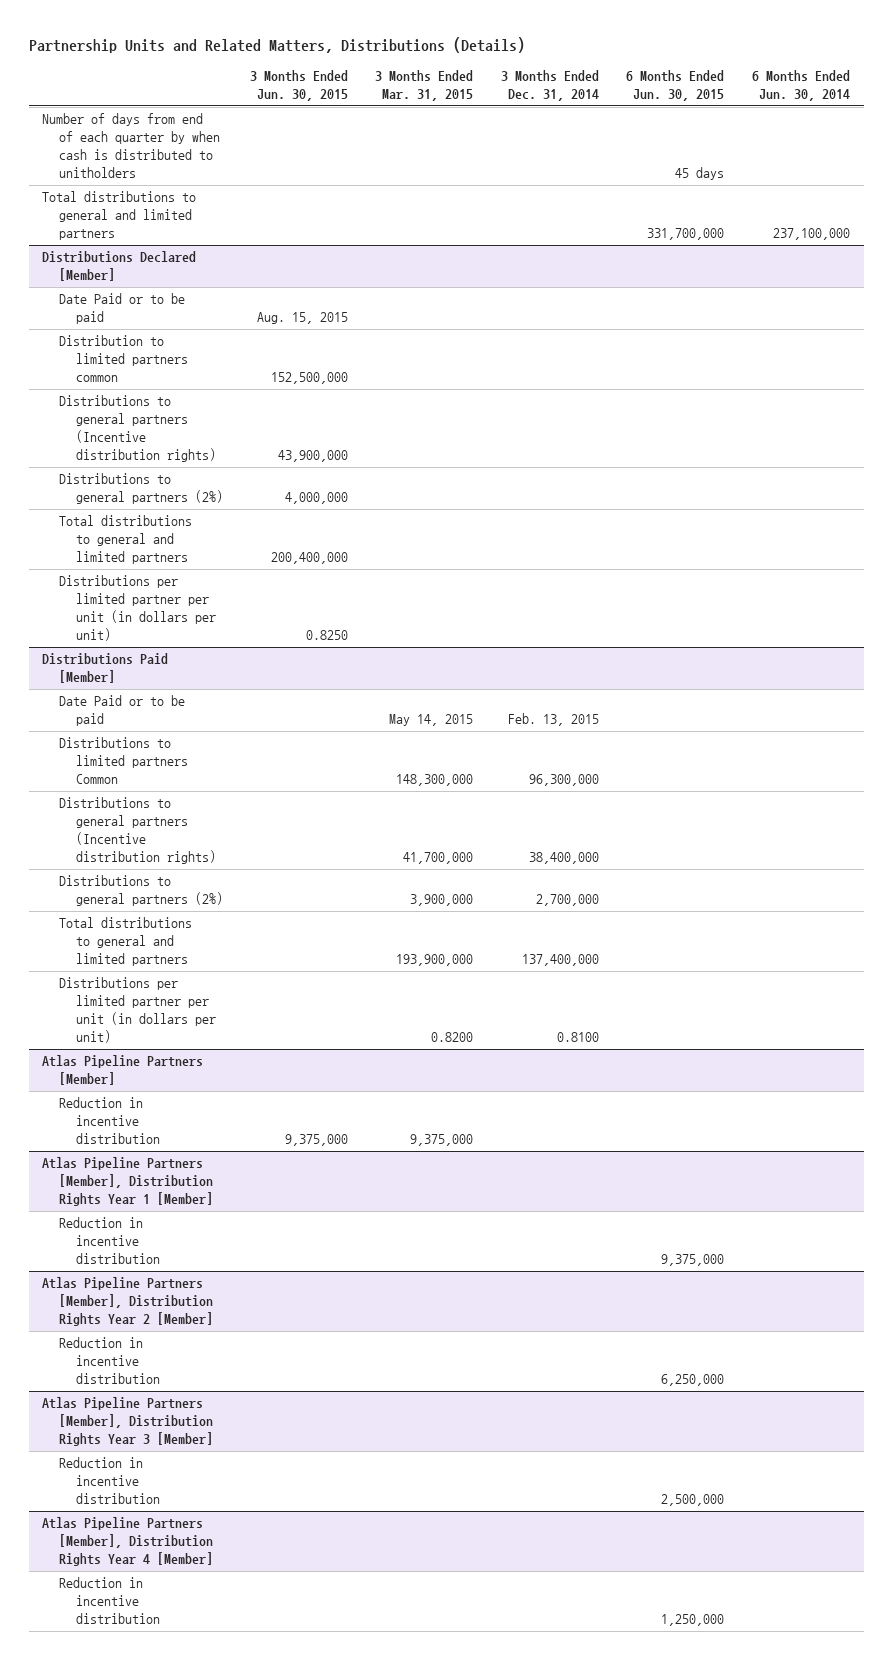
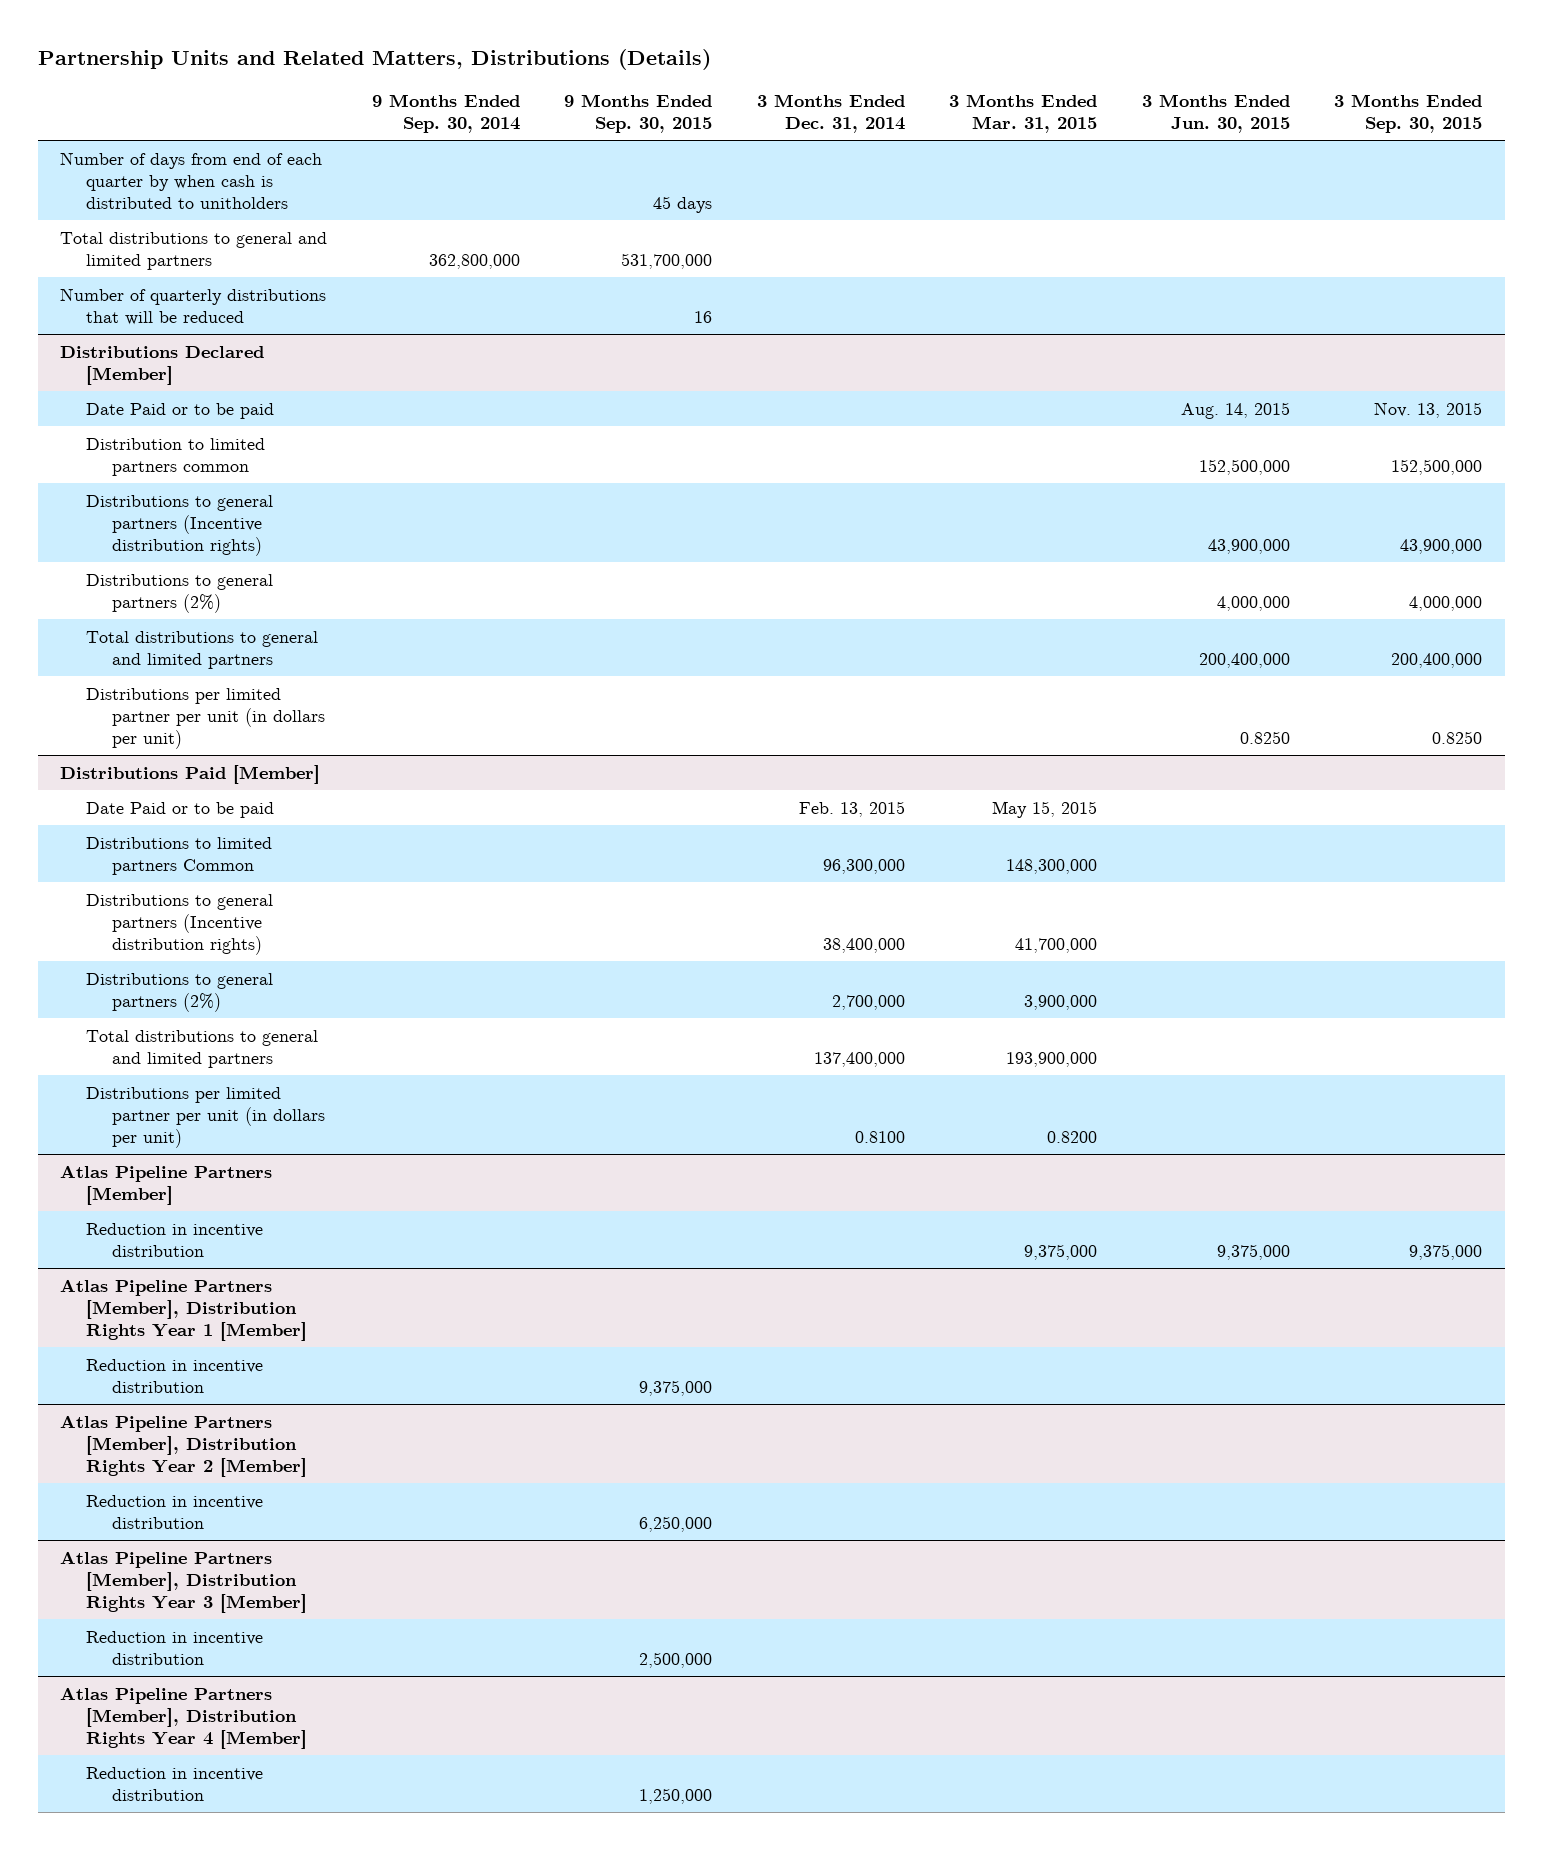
- | 3 Months Ended Jun. 30, 2015 | 3 Months Ended Mar. 31, 2015 | 3 Months Ended Dec. 31, 2014 | 6 Months Ended Jun. 30, 2015 | 6 Months Ended Jun. 30, 2014
+ | 9 Months Ended Sep. 30, 2014 | 9 Months Ended Sep. 30, 2015 | 3 Months Ended Dec. 31, 2014 | 3 Months Ended Mar. 31, 2015 | 3 Months Ended Jun. 30, 2015 | 3 Months Ended Sep. 30, 2015
+ Number of quarterly distributions that will be reduced | | 16 | | | |
@ Distributions Declared [Member]
- Date Paid or to be paid | Aug. 15, 2015 | | | |
+ Date Paid or to be paid | | | | | Aug. 14, 2015 | Nov. 13, 2015
@ Distributions Paid [Member]
- Date Paid or to be paid | | May 14, 2015 | Feb. 13, 2015 | |
+ Date Paid or to be paid | | | Feb. 13, 2015 | May 15, 2015 | |

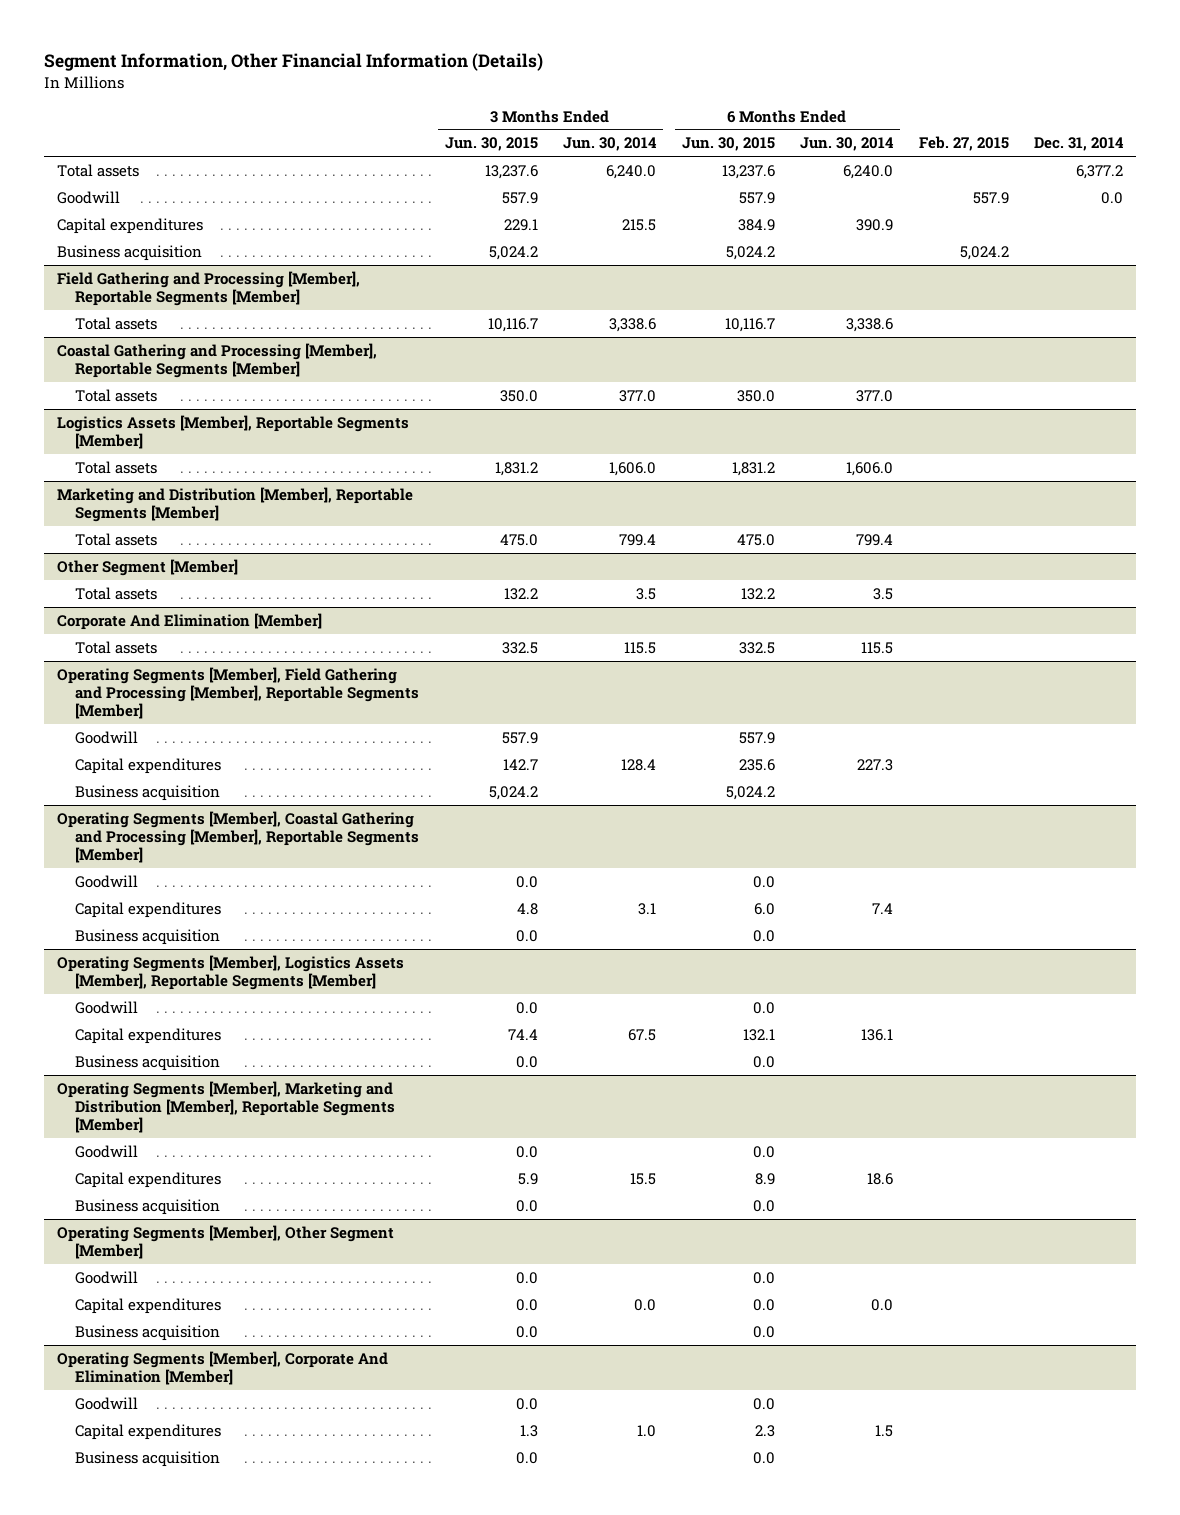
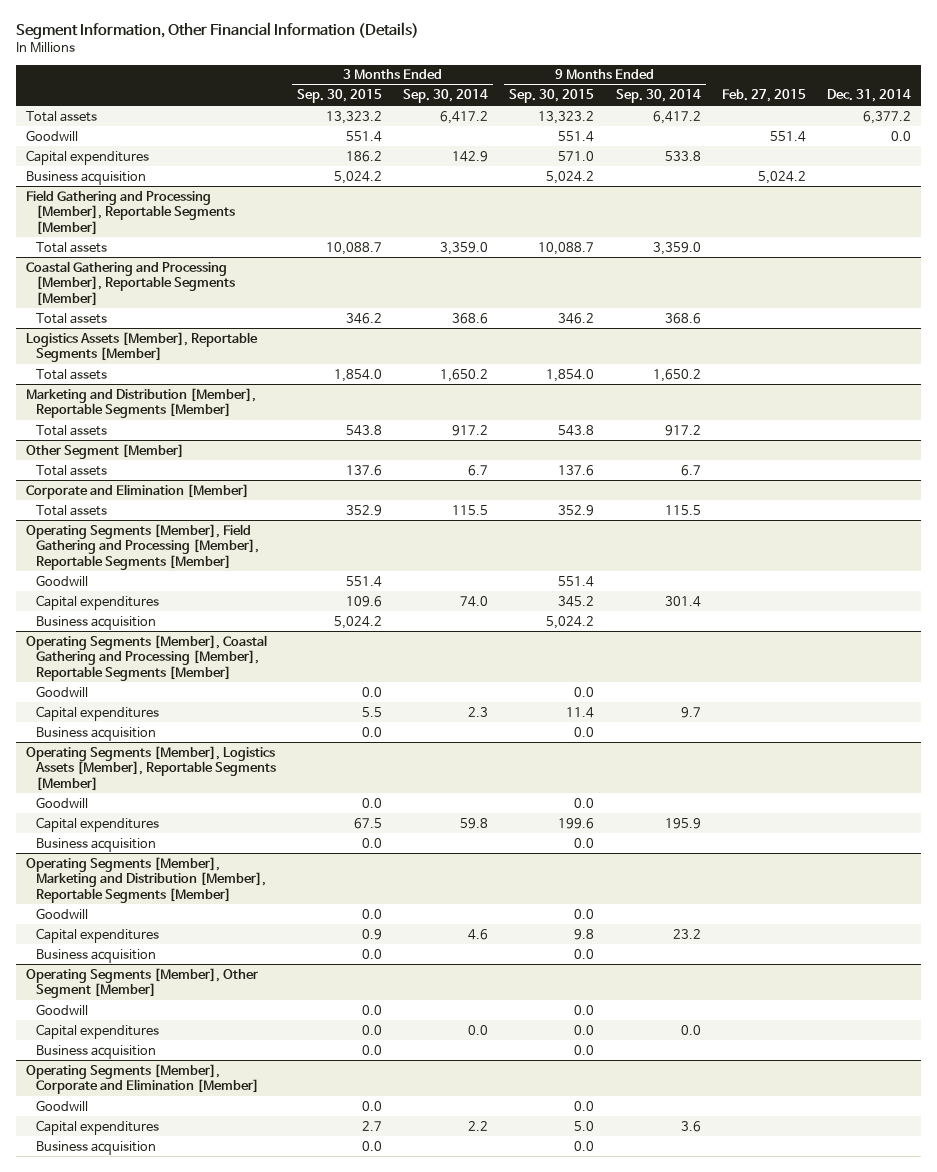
- | 3 Months Ended Jun. 30, 2015 | 3 Months Ended Jun. 30, 2014 | 6 Months Ended Jun. 30, 2015 | 6 Months Ended Jun. 30, 2014 | Feb. 27, 2015 | Dec. 31, 2014
+ | 3 Months Ended Sep. 30, 2015 | 3 Months Ended Sep. 30, 2014 | 9 Months Ended Sep. 30, 2015 | 9 Months Ended Sep. 30, 2014 | Feb. 27, 2015 | Dec. 31, 2014
- Goodwill | 557.9 | | 557.9 | | 557.9 | 0.0
+ Goodwill | 551.4 | | 551.4 | | 551.4 | 0.0
- Corporate And Elimination [Member]
+ Corporate and Elimination [Member]
- Operating Segments [Member], Corporate And Elimination [Member]
+ Operating Segments [Member], Corporate and Elimination [Member]

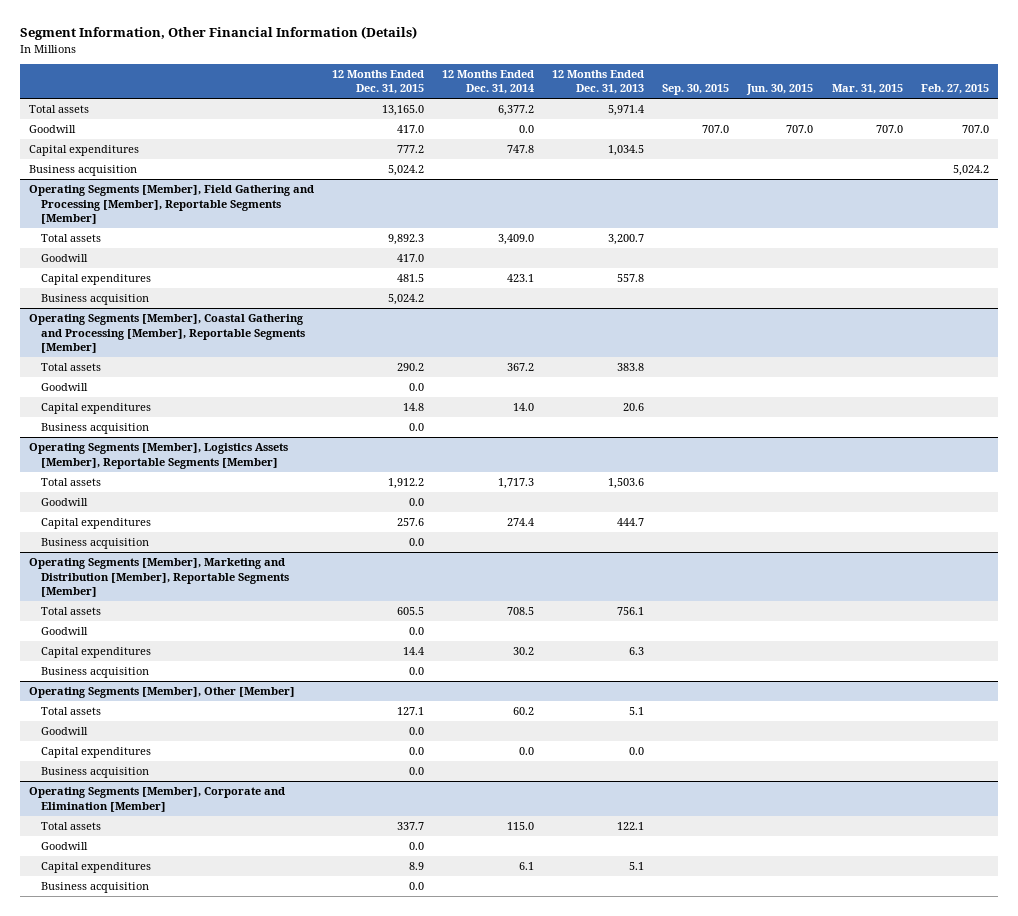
- | 3 Months Ended Sep. 30, 2015 | 3 Months Ended Sep. 30, 2014 | 9 Months Ended Sep. 30, 2015 | 9 Months Ended Sep. 30, 2014 | Feb. 27, 2015 | Dec. 31, 2014
+ | 12 Months Ended Dec. 31, 2015 | 12 Months Ended Dec. 31, 2014 | 12 Months Ended Dec. 31, 2013 | Sep. 30, 2015 | Jun. 30, 2015 | Mar. 31, 2015 | Feb. 27, 2015
- Goodwill | 551.4 | | 551.4 | | 551.4 | 0.0
+ Goodwill | 417.0 | 0.0 | | 707.0 | 707.0 | 707.0 | 707.0
- Field Gathering and Processing [Member], Reportable Segments [Member]
- Total assets | 10,088.7 | 3,359.0 | 10,088.7 | 3,359.0 | |
- Coastal Gathering and Processing [Member], Reportable Segments [Member]
- Total assets | 346.2 | 368.6 | 346.2 | 368.6 | |
- Logistics Assets [Member], Reportable Segments [Member]
- Total assets | 1,854.0 | 1,650.2 | 1,854.0 | 1,650.2 | |
- Marketing and Distribution [Member], Reportable Segments [Member]
- Total assets | 543.8 | 917.2 | 543.8 | 917.2 | |
- Other Segment [Member]
- Total assets | 137.6 | 6.7 | 137.6 | 6.7 | |
- Corporate and Elimination [Member]
- Total assets | 352.9 | 115.5 | 352.9 | 115.5 | |
@ Operating Segments [Member], Field Gathering and Processing [Member], Reportable Segments [Member]
+ Total assets | 9,892.3 | 3,409.0 | 3,200.7 | | | |
@ Operating Segments [Member], Coastal Gathering and Processing [Member], Reportable Segments [Member]
+ Total assets | 290.2 | 367.2 | 383.8 | | | |
@ Operating Segments [Member], Logistics Assets [Member], Reportable Segments [Member]
+ Total assets | 1,912.2 | 1,717.3 | 1,503.6 | | | |
@ Operating Segments [Member], Marketing and Distribution [Member], Reportable Segments [Member]
+ Total assets | 605.5 | 708.5 | 756.1 | | | |
- Operating Segments [Member], Other Segment [Member]
+ Operating Segments [Member], Other [Member]
+ Total assets | 127.1 | 60.2 | 5.1 | | | |
@ Operating Segments [Member], Corporate and Elimination [Member]
+ Total assets | 337.7 | 115.0 | 122.1 | | | |

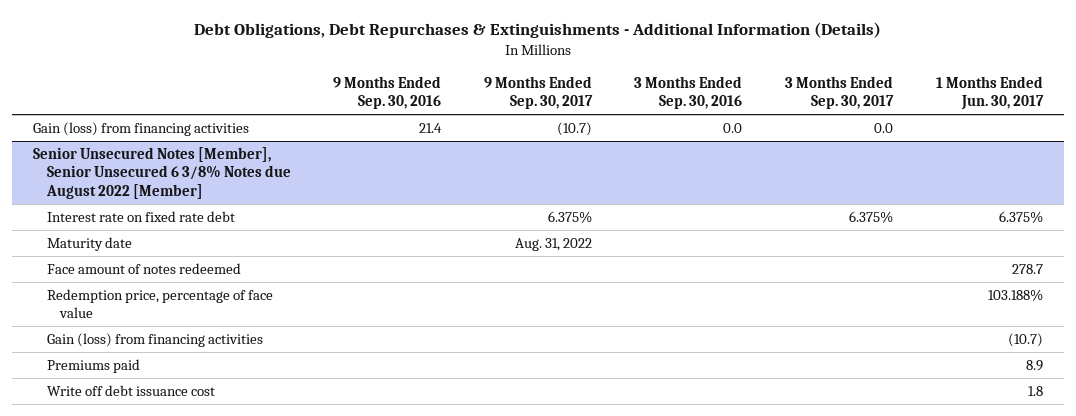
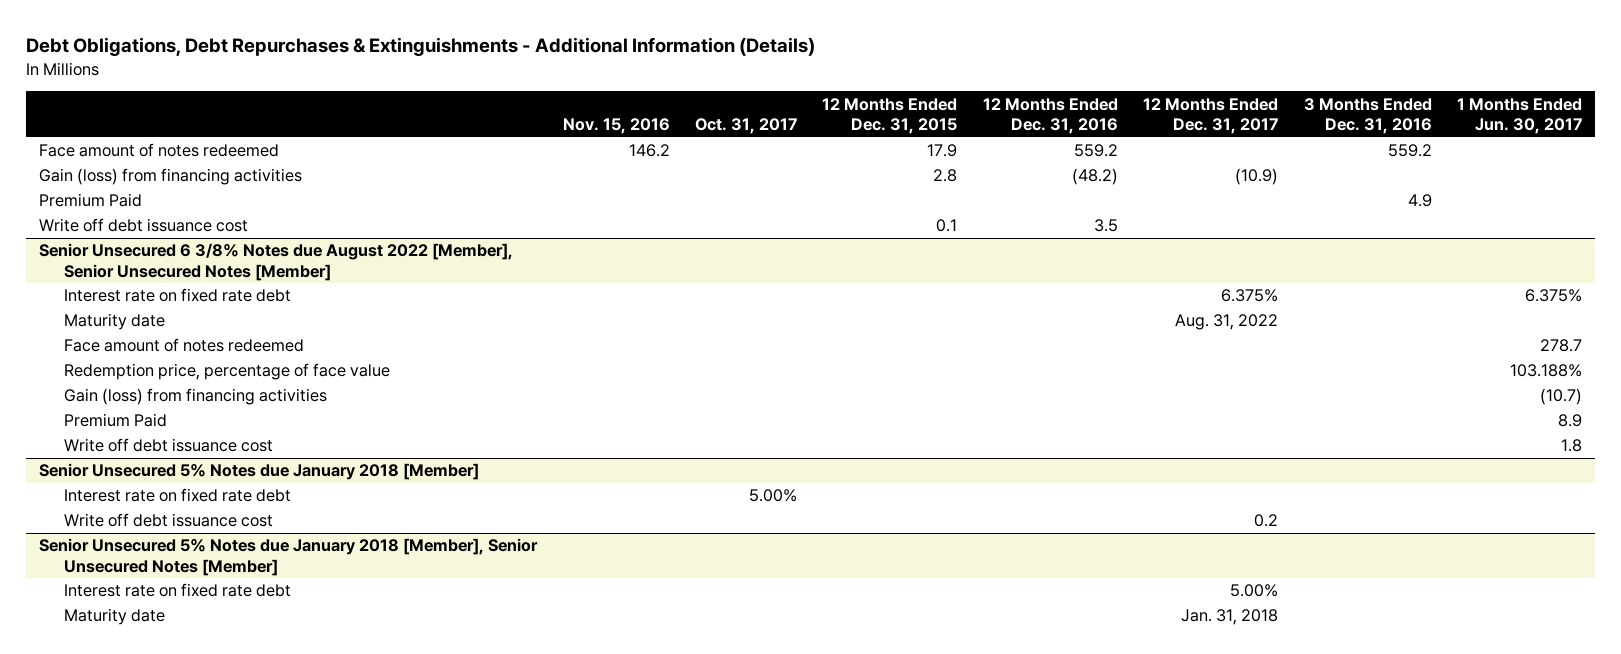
- | 9 Months Ended Sep. 30, 2016 | 9 Months Ended Sep. 30, 2017 | 3 Months Ended Sep. 30, 2016 | 3 Months Ended Sep. 30, 2017 | 1 Months Ended Jun. 30, 2017
+ | Nov. 15, 2016 | Oct. 31, 2017 | 12 Months Ended Dec. 31, 2015 | 12 Months Ended Dec. 31, 2016 | 12 Months Ended Dec. 31, 2017 | 3 Months Ended Dec. 31, 2016 | 1 Months Ended Jun. 30, 2017
+ Face amount of notes redeemed | 146.2 | | 17.9 | 559.2 | | 559.2 |
- Senior Unsecured Notes [Member], Senior Unsecured 6 3/8% Notes due August 2022 [Member]
+ Premium Paid | | | | | | 4.9 |
+ Write off debt issuance cost | | | 0.1 | 3.5 | | |
+ Senior Unsecured 6 3/8% Notes due August 2022 [Member], Senior Unsecured Notes [Member]
- Premiums paid | | | | | 8.9
+ Premium Paid | | | | | | | 8.9
+ Senior Unsecured 5% Notes due January 2018 [Member]
+ Interest rate on fixed rate debt | | 5.00% | | | | |
+ Write off debt issuance cost | | | | | 0.2 | |
+ Senior Unsecured 5% Notes due January 2018 [Member], Senior Unsecured Notes [Member]
+ Interest rate on fixed rate debt | | | | | 5.00% | |
+ Maturity date | | | | | Jan. 31, 2018 | |

